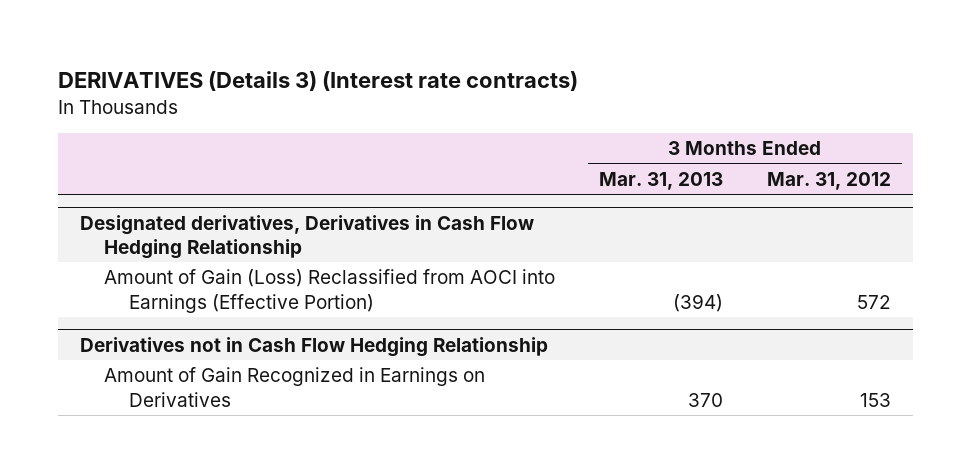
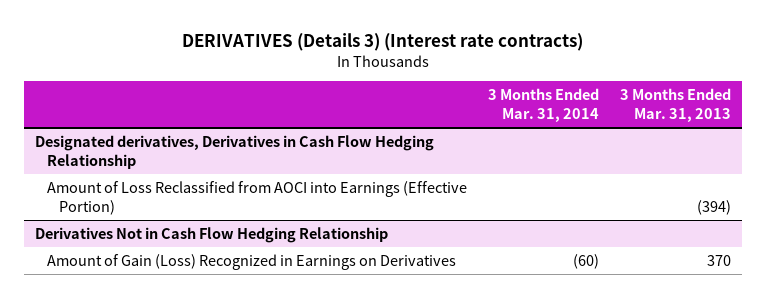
- | 3 Months Ended Mar. 31, 2013 | 3 Months Ended Mar. 31, 2012
+ | 3 Months Ended Mar. 31, 2014 | 3 Months Ended Mar. 31, 2013
@ Designated derivatives, Derivatives in Cash Flow Hedging Relationship
- Amount of Gain (Loss) Reclassified from AOCI into Earnings (Effective Portion) | (394) | 572
- Derivatives not in Cash Flow Hedging Relationship
- Amount of Gain Recognized in Earnings on Derivatives | 370 | 153
@ Designated derivatives, Derivatives in Cash Flow Hedging Relationship
+ Amount of Loss Reclassified from AOCI into Earnings (Effective Portion) | | (394)
+ Derivatives Not in Cash Flow Hedging Relationship
+ Amount of Gain (Loss) Recognized in Earnings on Derivatives | (60) | 370

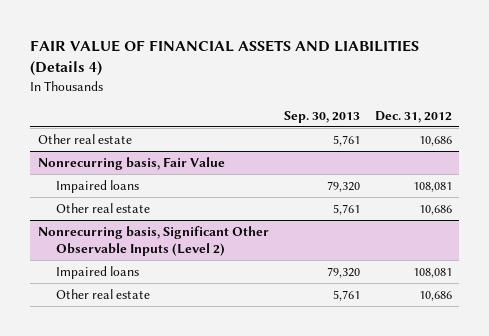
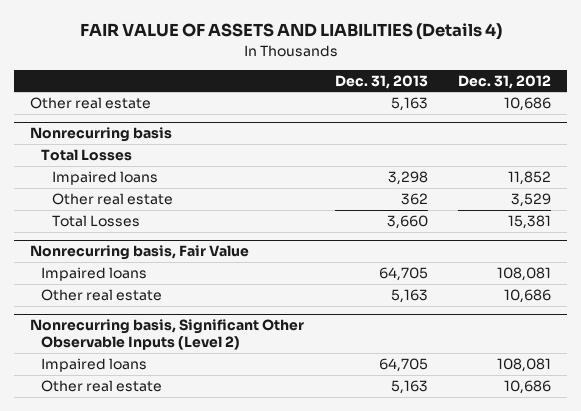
- FAIR VALUE OF FINANCIAL ASSETS AND LIABILITIES (Details 4)
+ FAIR VALUE OF ASSETS AND LIABILITIES (Details 4)
- | Sep. 30, 2013 | Dec. 31, 2012
+ | Dec. 31, 2013 | Dec. 31, 2012
+ Nonrecurring basis
+ Total Losses
+ Impaired loans | 3,298 | 11,852
+ Other real estate | 362 | 3,529
+ Total Losses | 3,660 | 15,381

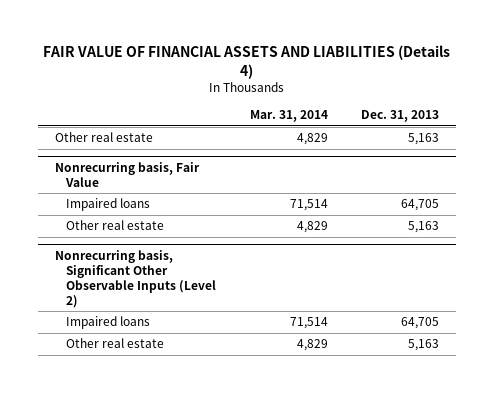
- FAIR VALUE OF ASSETS AND LIABILITIES (Details 4)
+ FAIR VALUE OF FINANCIAL ASSETS AND LIABILITIES (Details 4)
- | Dec. 31, 2013 | Dec. 31, 2012
+ | Mar. 31, 2014 | Dec. 31, 2013
- Nonrecurring basis
- Total Losses
- Impaired loans | 3,298 | 11,852
- Other real estate | 362 | 3,529
- Total Losses | 3,660 | 15,381

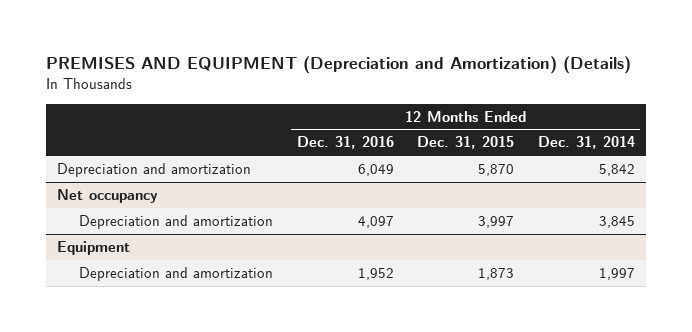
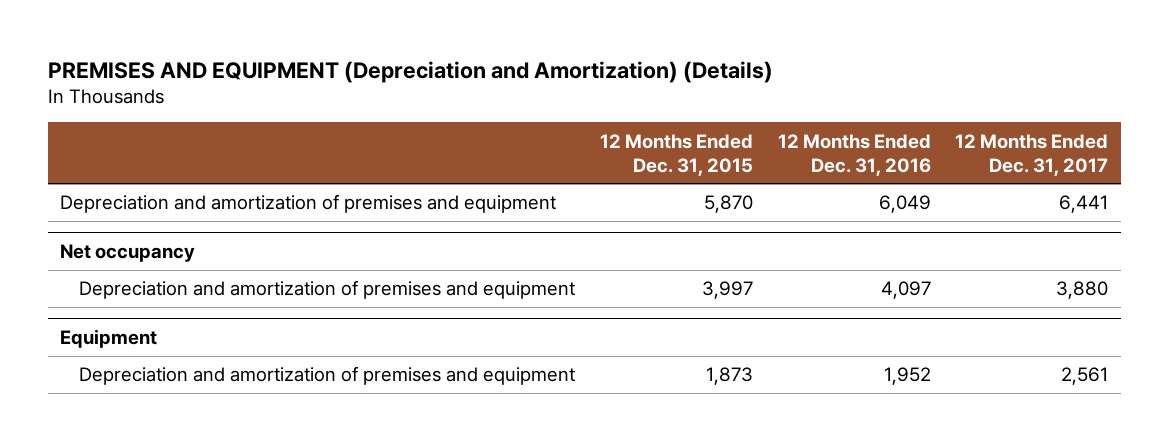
- | 12 Months Ended Dec. 31, 2016 | 12 Months Ended Dec. 31, 2015 | 12 Months Ended Dec. 31, 2014
+ | 12 Months Ended Dec. 31, 2015 | 12 Months Ended Dec. 31, 2016 | 12 Months Ended Dec. 31, 2017
- Depreciation and amortization | 6,049 | 5,870 | 5,842
+ Depreciation and amortization of premises and equipment | 5,870 | 6,049 | 6,441
@ Net occupancy
- Depreciation and amortization | 4,097 | 3,997 | 3,845
+ Depreciation and amortization of premises and equipment | 3,997 | 4,097 | 3,880
@ Equipment
- Depreciation and amortization | 1,952 | 1,873 | 1,997
+ Depreciation and amortization of premises and equipment | 1,873 | 1,952 | 2,561

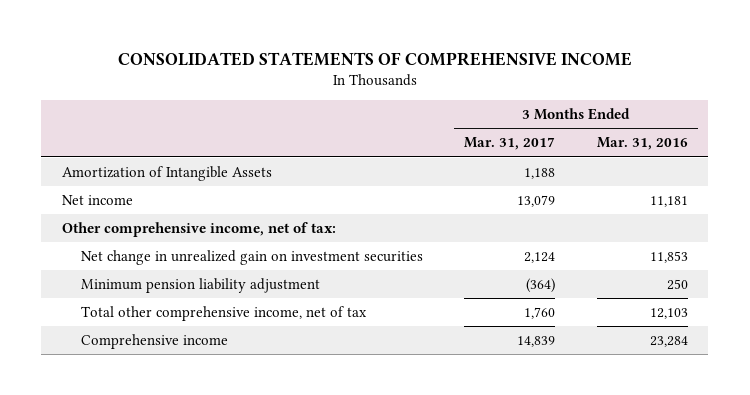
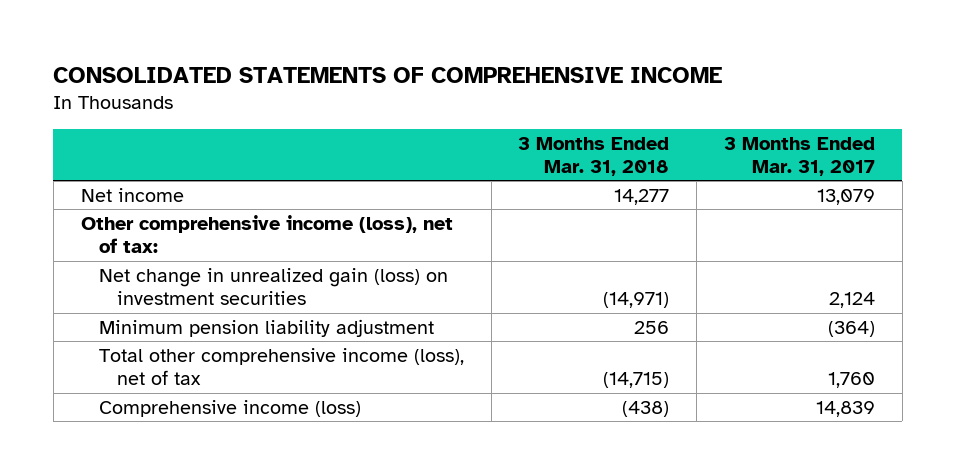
- | 3 Months Ended Mar. 31, 2017 | 3 Months Ended Mar. 31, 2016
+ | 3 Months Ended Mar. 31, 2018 | 3 Months Ended Mar. 31, 2017
- Amortization of Intangible Assets | 1,188 |
- Other comprehensive income, net of tax:
- Net change in unrealized gain on investment securities | 2,124 | 11,853
+ Other comprehensive income (loss), net of tax:
+ Net change in unrealized gain (loss) on investment securities | (14,971) | 2,124
- Total other comprehensive income, net of tax | 1,760 | 12,103
- Comprehensive income | 14,839 | 23,284
+ Total other comprehensive income (loss), net of tax | (14,715) | 1,760
+ Comprehensive income (loss) | (438) | 14,839

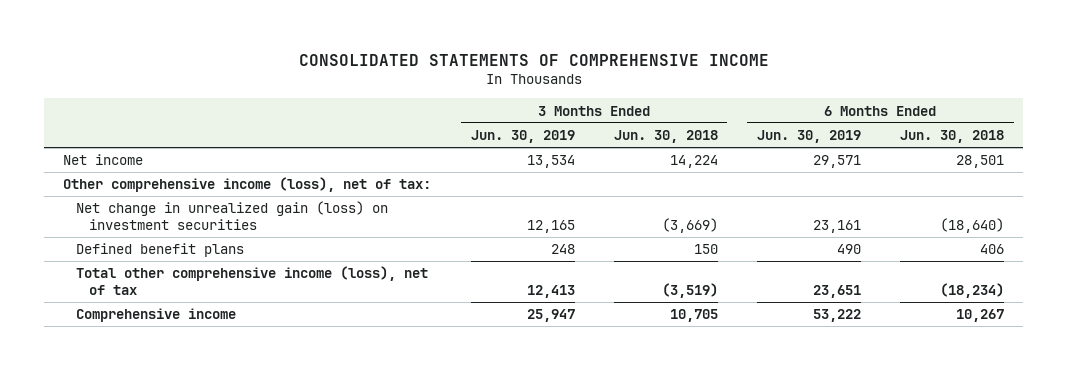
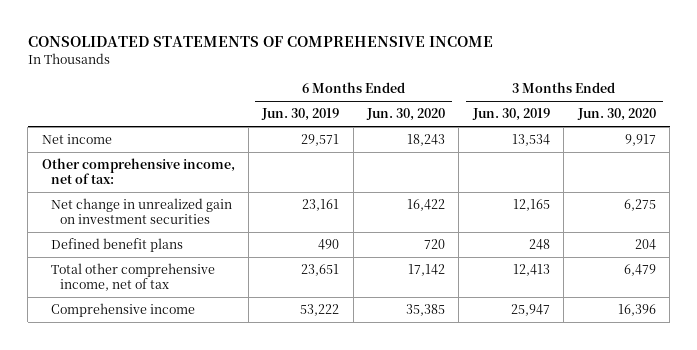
- | 3 Months Ended Jun. 30, 2019 | 3 Months Ended Jun. 30, 2018 | 6 Months Ended Jun. 30, 2019 | 6 Months Ended Jun. 30, 2018
+ | 6 Months Ended Jun. 30, 2019 | 6 Months Ended Jun. 30, 2020 | 3 Months Ended Jun. 30, 2019 | 3 Months Ended Jun. 30, 2020
- Other comprehensive income (loss), net of tax:
- Net change in unrealized gain (loss) on investment securities | 12,165 | (3,669) | 23,161 | (18,640)
+ Other comprehensive income, net of tax:
+ Net change in unrealized gain on investment securities | 23,161 | 16,422 | 12,165 | 6,275
- Total other comprehensive income (loss), net of tax | 12,413 | (3,519) | 23,651 | (18,234)
+ Total other comprehensive income, net of tax | 23,651 | 17,142 | 12,413 | 6,479

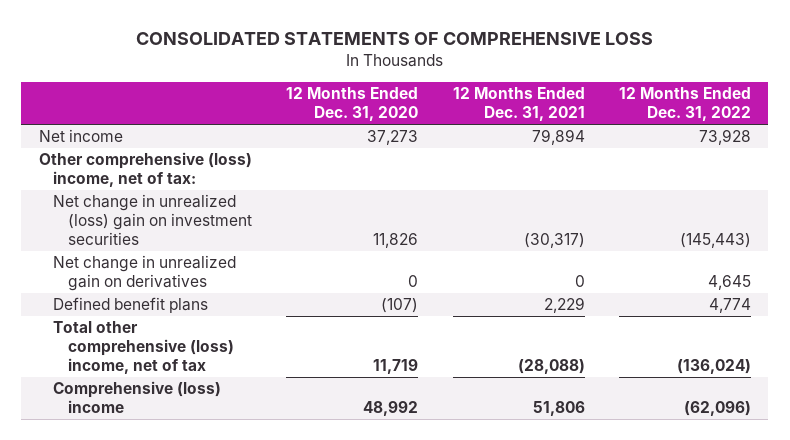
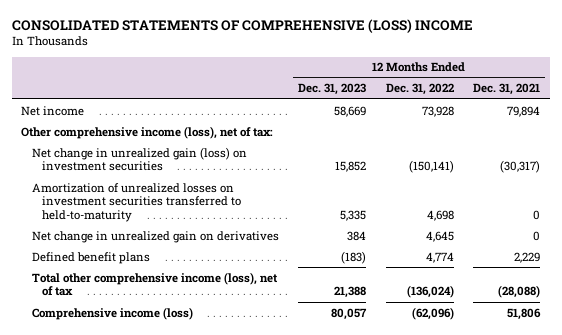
- CONSOLIDATED STATEMENTS OF COMPREHENSIVE LOSS
+ CONSOLIDATED STATEMENTS OF COMPREHENSIVE (LOSS) INCOME
- | 12 Months Ended Dec. 31, 2020 | 12 Months Ended Dec. 31, 2021 | 12 Months Ended Dec. 31, 2022
+ | 12 Months Ended Dec. 31, 2023 | 12 Months Ended Dec. 31, 2022 | 12 Months Ended Dec. 31, 2021
- Other comprehensive (loss) income, net of tax:
- Net change in unrealized (loss) gain on investment securities | 11,826 | (30,317) | (145,443)
+ Other comprehensive income (loss), net of tax:
+ Net change in unrealized gain (loss) on investment securities | 15,852 | (150,141) | (30,317)
+ Amortization of unrealized losses on investment securities transferred to held-to-maturity | 5,335 | 4,698 | 0
- Total other comprehensive (loss) income, net of tax | 11,719 | (28,088) | (136,024)
- Comprehensive (loss) income | 48,992 | 51,806 | (62,096)
+ Total other comprehensive income (loss), net of tax | 21,388 | (136,024) | (28,088)
+ Comprehensive income (loss) | 80,057 | (62,096) | 51,806

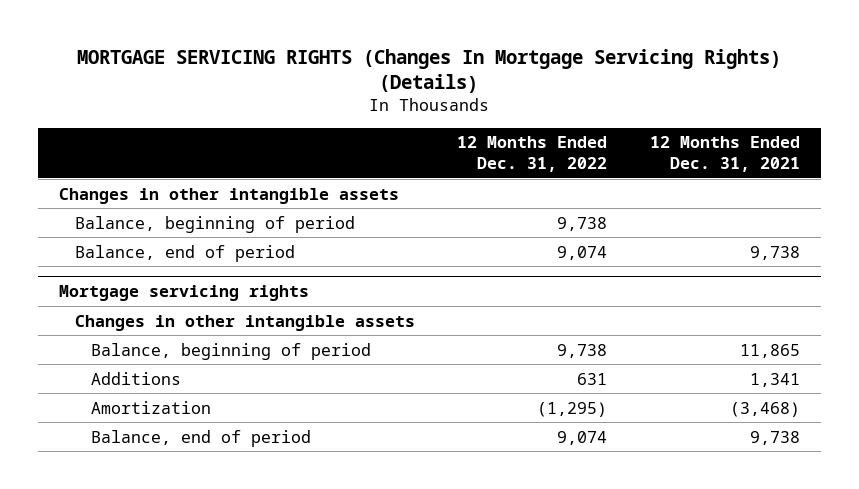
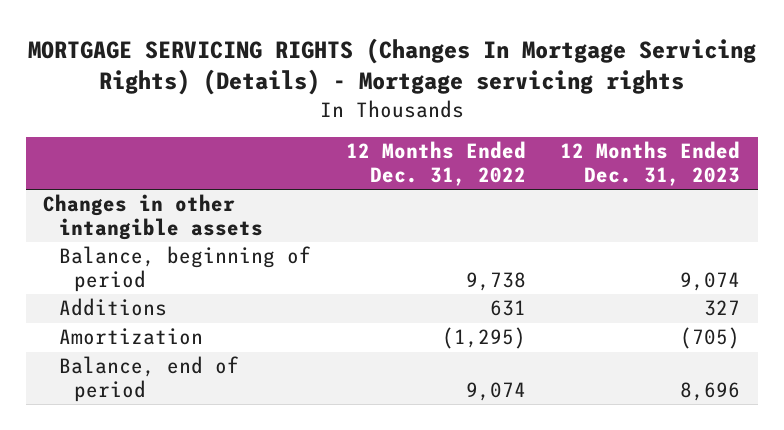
- MORTGAGE SERVICING RIGHTS (Changes In Mortgage Servicing Rights) (Details)
+ MORTGAGE SERVICING RIGHTS (Changes In Mortgage Servicing Rights) (Details) - Mortgage servicing rights
- | 12 Months Ended Dec. 31, 2022 | 12 Months Ended Dec. 31, 2021
+ | 12 Months Ended Dec. 31, 2022 | 12 Months Ended Dec. 31, 2023
- Balance, end of period | 9,074 | 9,738
- Mortgage servicing rights
- Changes in other intangible assets
- Balance, beginning of period | 9,738 | 11,865

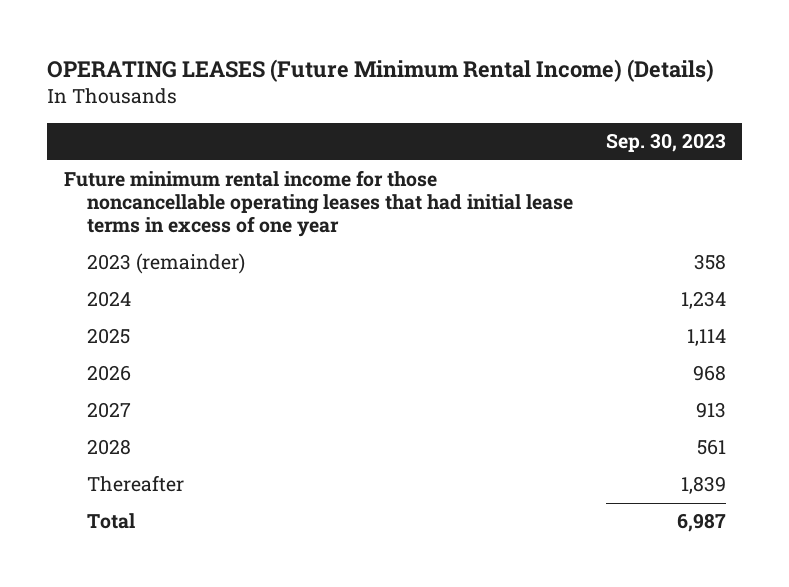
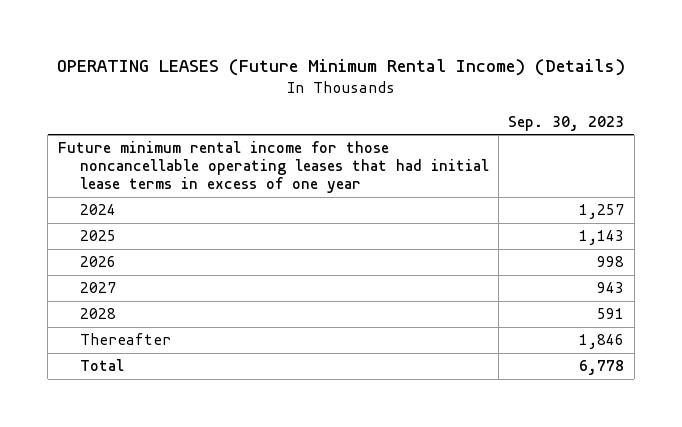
- 2023 (remainder) | 358
- 2024 | 1,234
- 2025 | 1,114
- 2026 | 968
- 2027 | 913
- 2028 | 561
- Thereafter | 1,839
- Total | 6,987
+ 2024 | 1,257
+ 2025 | 1,143
+ 2026 | 998
+ 2027 | 943
+ 2028 | 591
+ Thereafter | 1,846
+ Total | 6,778

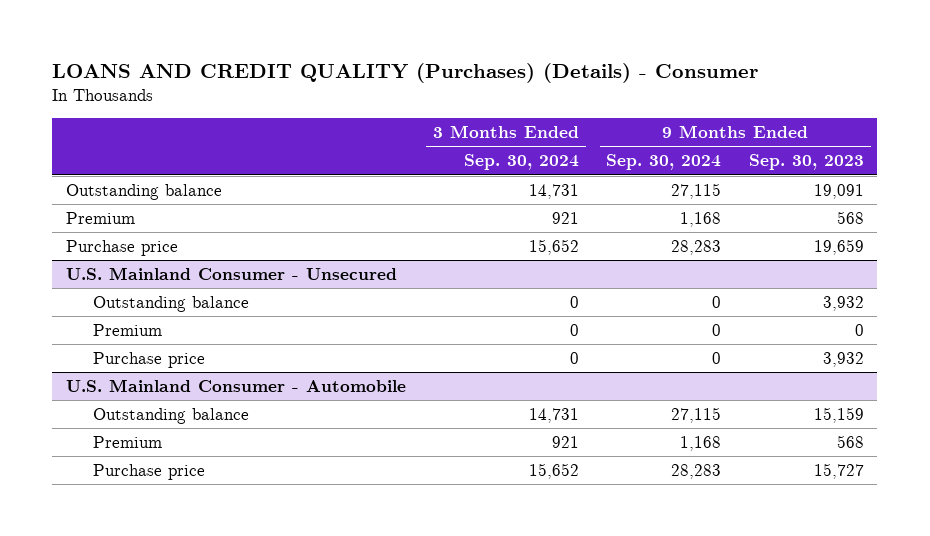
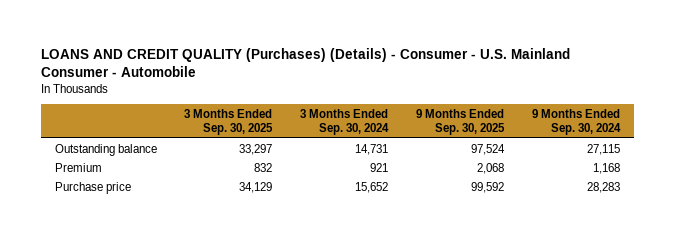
- LOANS AND CREDIT QUALITY (Purchases) (Details) - Consumer
+ LOANS AND CREDIT QUALITY (Purchases) (Details) - Consumer - U.S. Mainland Consumer - Automobile
- | 3 Months Ended Sep. 30, 2024 | 9 Months Ended Sep. 30, 2024 | 9 Months Ended Sep. 30, 2023
+ | 3 Months Ended Sep. 30, 2025 | 3 Months Ended Sep. 30, 2024 | 9 Months Ended Sep. 30, 2025 | 9 Months Ended Sep. 30, 2024
- U.S. Mainland Consumer - Unsecured
- Outstanding balance | 0 | 0 | 3,932
- Premium | 0 | 0 | 0
- Purchase price | 0 | 0 | 3,932
- U.S. Mainland Consumer - Automobile
- Outstanding balance | 14,731 | 27,115 | 15,159
- Premium | 921 | 1,168 | 568
- Purchase price | 15,652 | 28,283 | 15,727

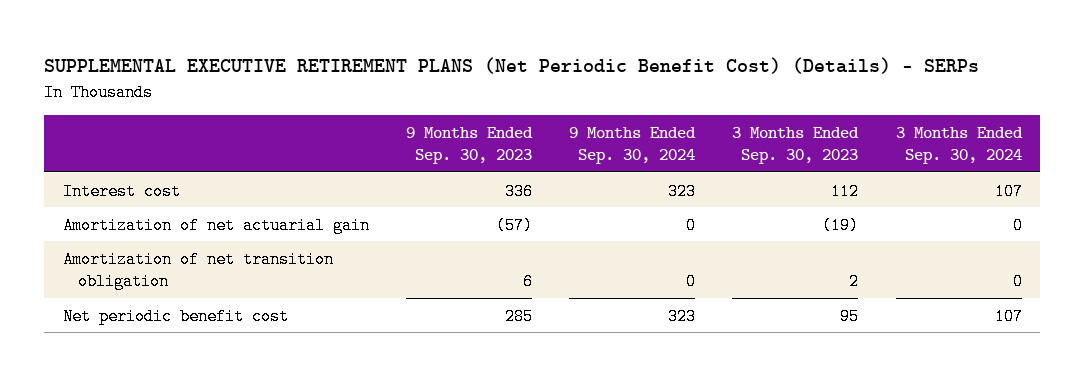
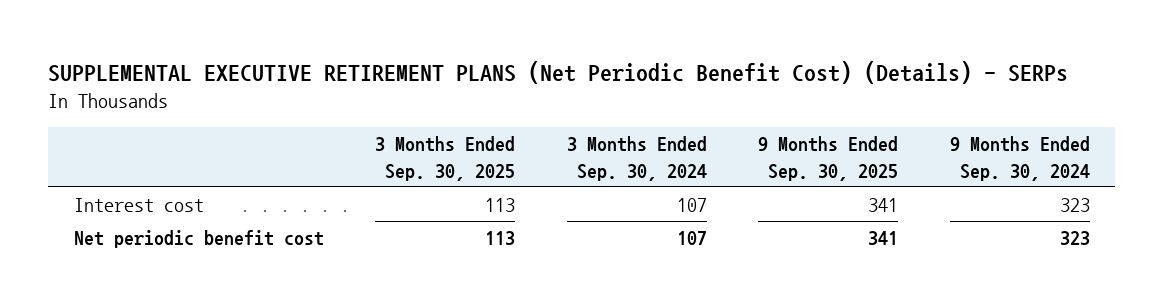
- | 9 Months Ended Sep. 30, 2023 | 9 Months Ended Sep. 30, 2024 | 3 Months Ended Sep. 30, 2023 | 3 Months Ended Sep. 30, 2024
+ | 3 Months Ended Sep. 30, 2025 | 3 Months Ended Sep. 30, 2024 | 9 Months Ended Sep. 30, 2025 | 9 Months Ended Sep. 30, 2024
- Amortization of net actuarial gain | (57) | 0 | (19) | 0
- Amortization of net transition obligation | 6 | 0 | 2 | 0

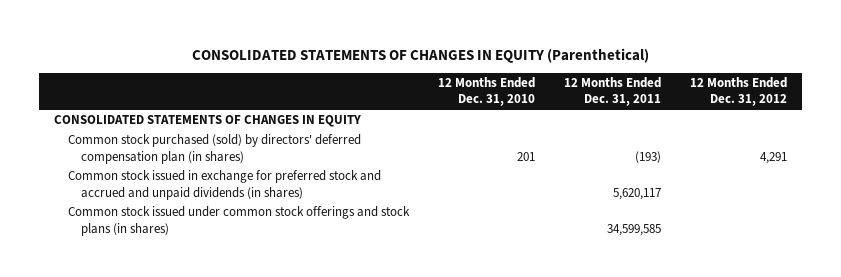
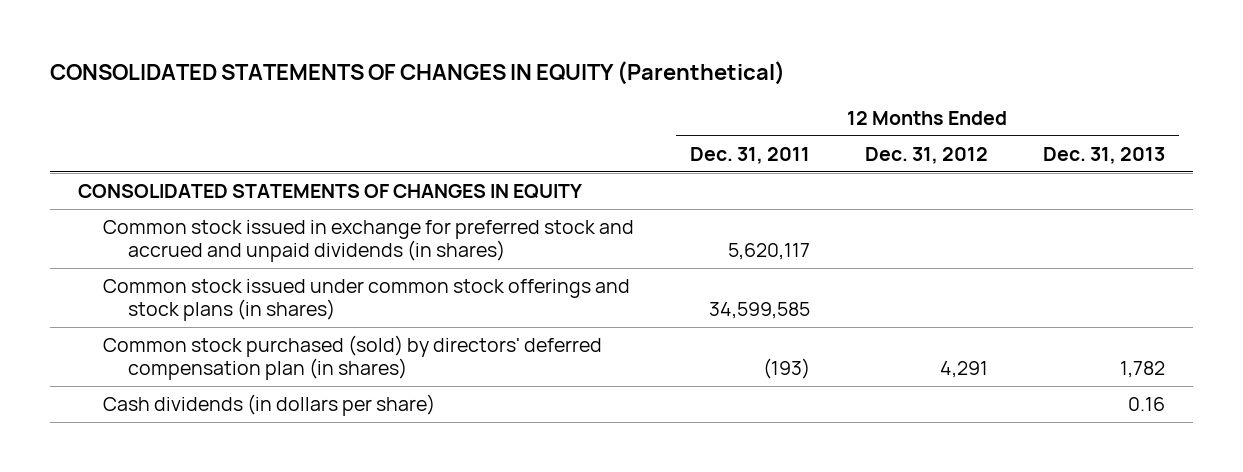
- | 12 Months Ended Dec. 31, 2010 | 12 Months Ended Dec. 31, 2011 | 12 Months Ended Dec. 31, 2012
+ | 12 Months Ended Dec. 31, 2011 | 12 Months Ended Dec. 31, 2012 | 12 Months Ended Dec. 31, 2013
moved down: Common stock purchased (sold) by directors' deferred compensation plan (in shares) | (193) | 4,291 | 1,782
+ Cash dividends (in dollars per share) | | | 0.16

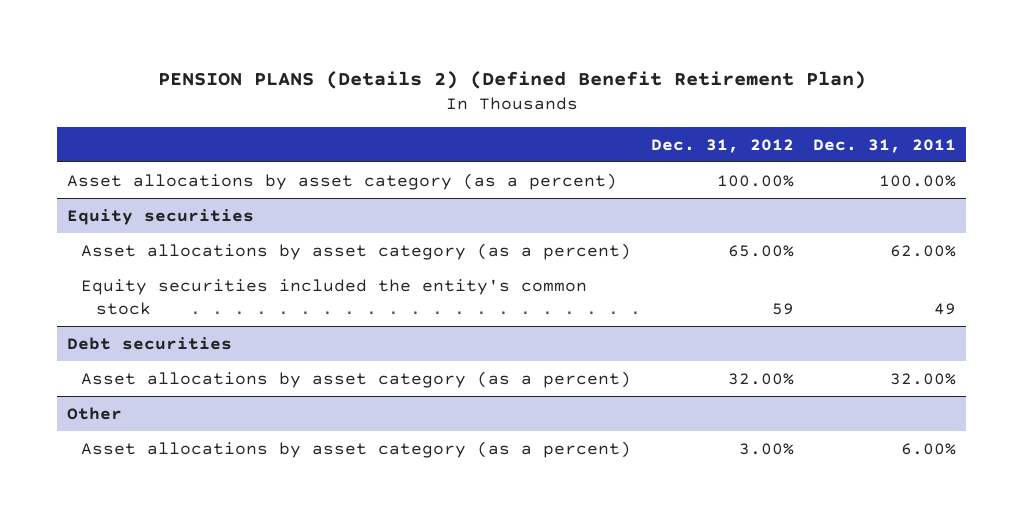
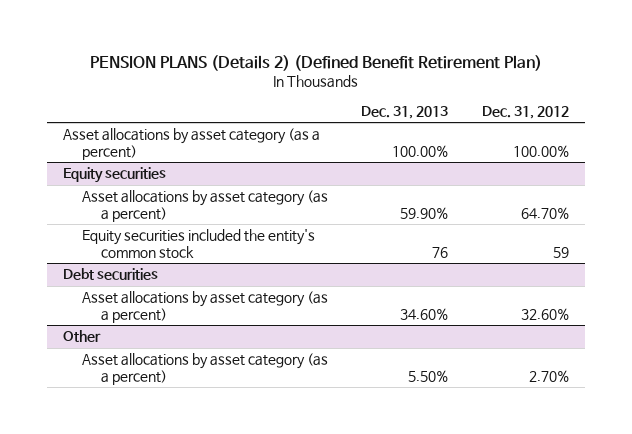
- | Dec. 31, 2012 | Dec. 31, 2011
+ | Dec. 31, 2013 | Dec. 31, 2012
@ Equity securities
- Asset allocations by asset category (as a percent) | 65.00% | 62.00%
+ Asset allocations by asset category (as a percent) | 59.90% | 64.70%
@ Debt securities
- Asset allocations by asset category (as a percent) | 32.00% | 32.00%
+ Asset allocations by asset category (as a percent) | 34.60% | 32.60%
@ Other
- Asset allocations by asset category (as a percent) | 3.00% | 6.00%
+ Asset allocations by asset category (as a percent) | 5.50% | 2.70%

